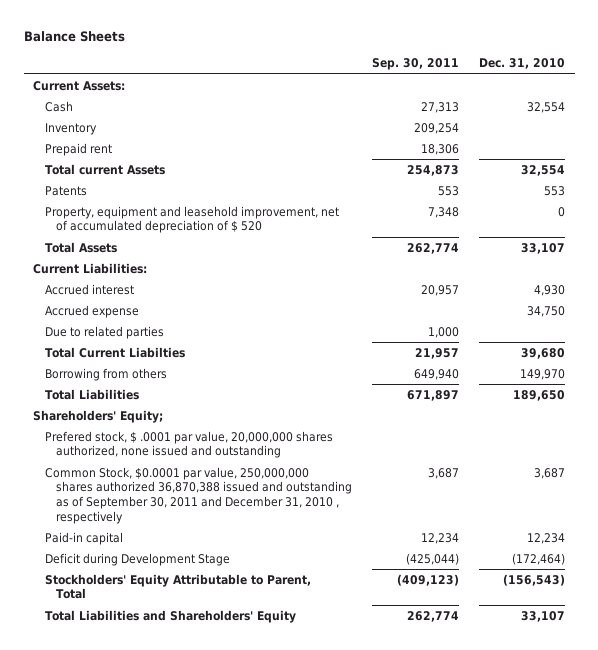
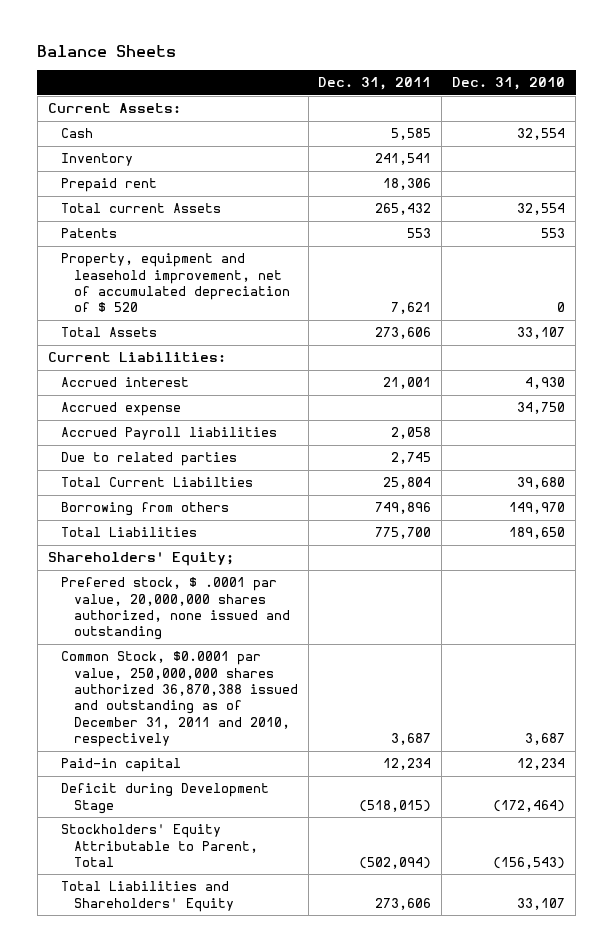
- | Sep. 30, 2011 | Dec. 31, 2010
+ | Dec. 31, 2011 | Dec. 31, 2010
+ Accrued Payroll liabilities | 2,058 |
- Common Stock, $0.0001 par value, 250,000,000 shares authorized 36,870,388 issued and outstanding as of September 30, 2011 and December 31, 2010 , respectively | 3,687 | 3,687
+ Common Stock, $0.0001 par value, 250,000,000 shares authorized 36,870,388 issued and outstanding as of December 31, 2011 and 2010, respectively | 3,687 | 3,687

